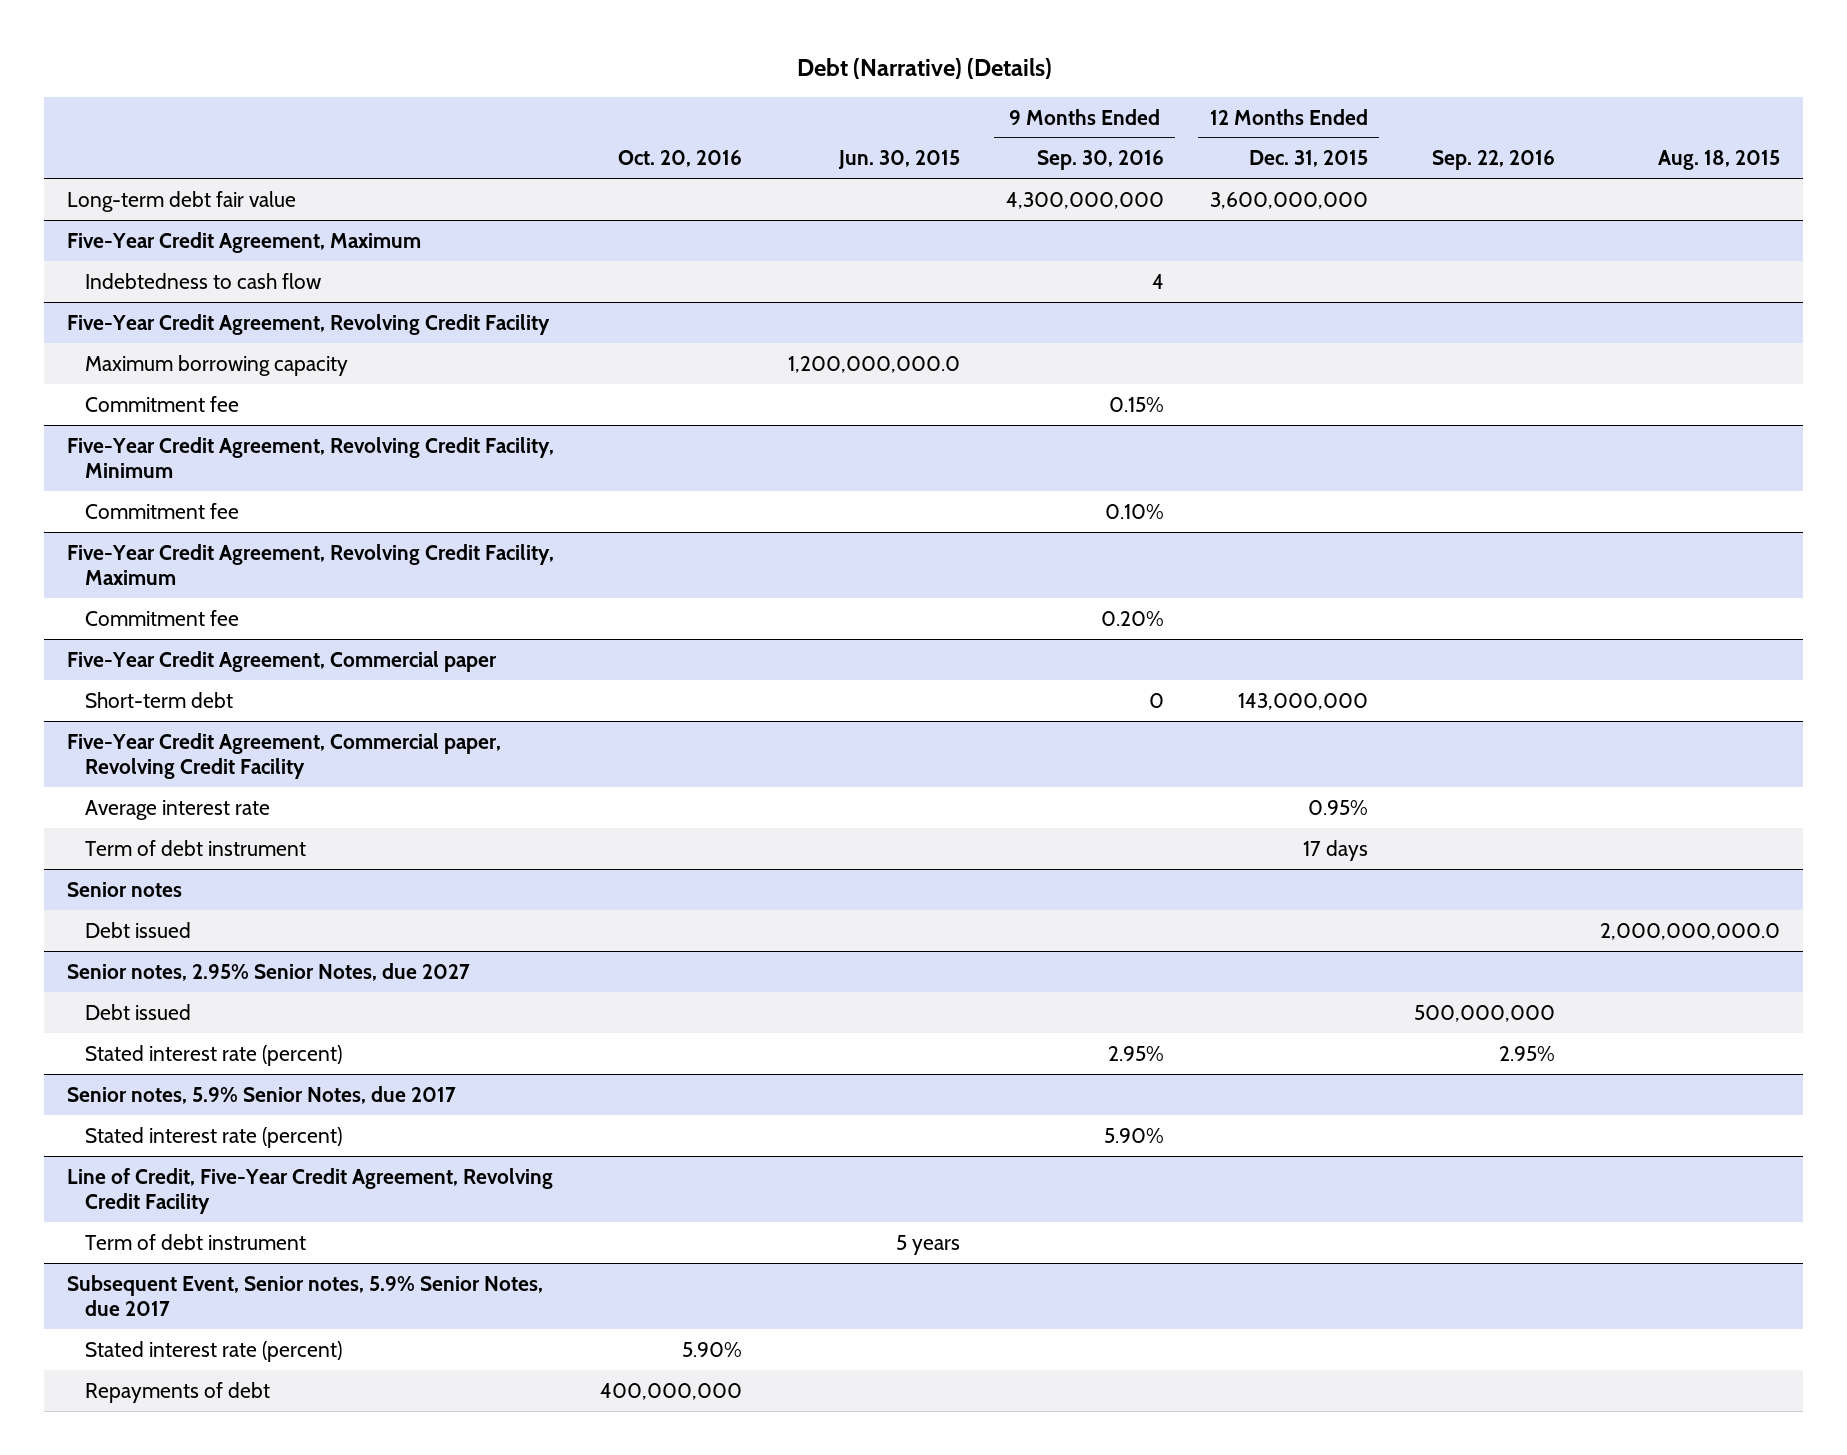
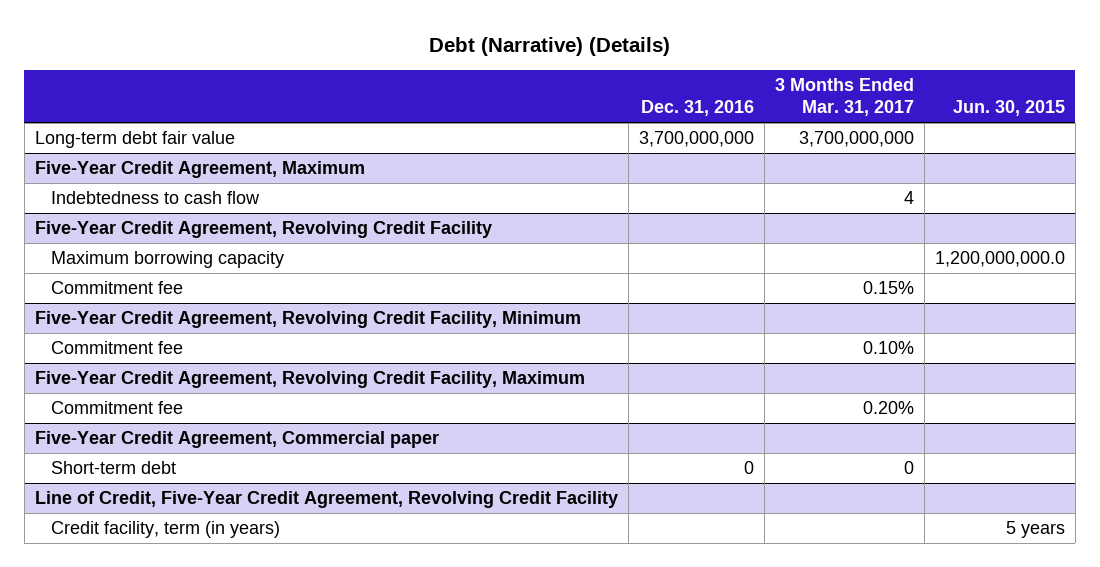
- | Oct. 20, 2016 | Jun. 30, 2015 | 9 Months Ended Sep. 30, 2016 | 12 Months Ended Dec. 31, 2015 | Sep. 22, 2016 | Aug. 18, 2015
+ | Dec. 31, 2016 | 3 Months Ended Mar. 31, 2017 | Jun. 30, 2015
- Five-Year Credit Agreement, Commercial paper, Revolving Credit Facility
- Average interest rate | | | | 0.95% | |
- Term of debt instrument | | | | 17 days | |
- Senior notes
- Debt issued | | | | | | 2,000,000,000.0
- Senior notes, 2.95% Senior Notes, due 2027
- Debt issued | | | | | 500,000,000 |
- Stated interest rate (percent) | | | 2.95% | | 2.95% |
- Senior notes, 5.9% Senior Notes, due 2017
- Stated interest rate (percent) | | | 5.90% | | |
@ Line of Credit, Five-Year Credit Agreement, Revolving Credit Facility
- Term of debt instrument | | 5 years | | | |
- Subsequent Event, Senior notes, 5.9% Senior Notes, due 2017
- Stated interest rate (percent) | 5.90% | | | | |
- Repayments of debt | 400,000,000 | | | | |
@ Line of Credit, Five-Year Credit Agreement, Revolving Credit Facility
+ Credit facility, term (in years) | | | 5 years

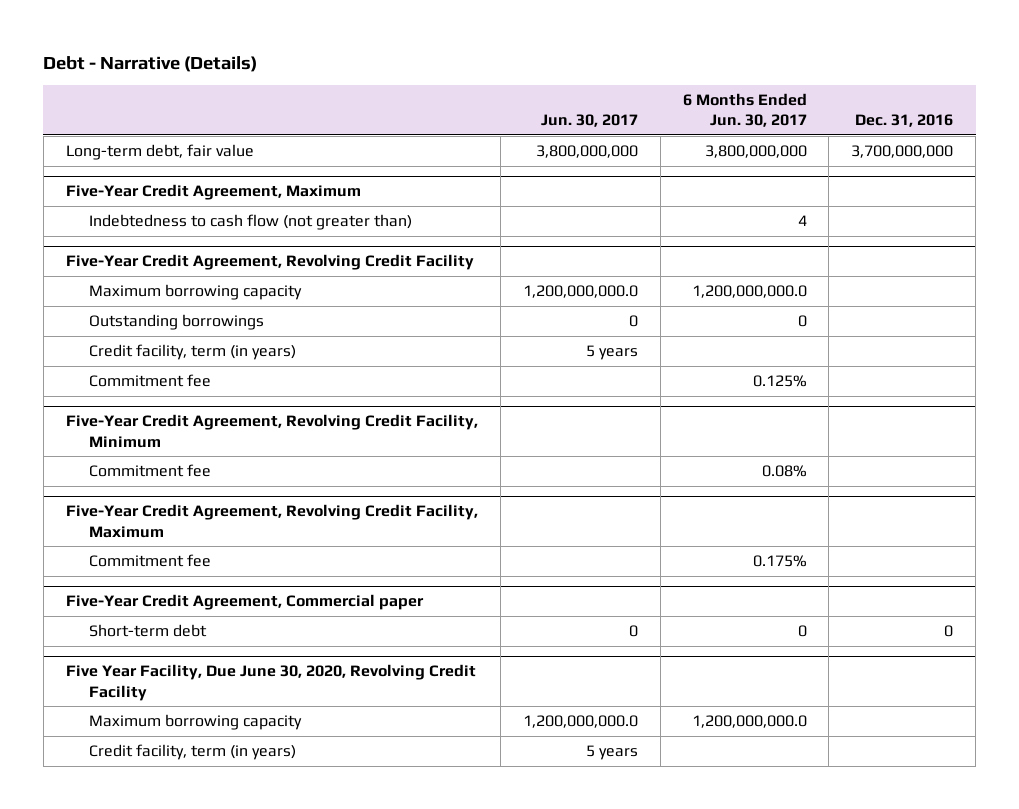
- Debt (Narrative) (Details)
+ Debt - Narrative (Details)
- | Dec. 31, 2016 | 3 Months Ended Mar. 31, 2017 | Jun. 30, 2015
+ | Jun. 30, 2017 | 6 Months Ended Jun. 30, 2017 | Dec. 31, 2016
- Long-term debt fair value | 3,700,000,000 | 3,700,000,000 |
+ Long-term debt, fair value | 3,800,000,000 | 3,800,000,000 | 3,700,000,000
@ Five-Year Credit Agreement, Maximum
- Indebtedness to cash flow | | 4 |
+ Indebtedness to cash flow (not greater than) | | 4 |
@ Five-Year Credit Agreement, Revolving Credit Facility
+ Outstanding borrowings | 0 | 0 |
+ Credit facility, term (in years) | 5 years | |
- Line of Credit, Five-Year Credit Agreement, Revolving Credit Facility
- Credit facility, term (in years) | | | 5 years
+ Five Year Facility, Due June 30, 2020, Revolving Credit Facility
+ Maximum borrowing capacity | 1,200,000,000.0 | 1,200,000,000.0 |
+ Credit facility, term (in years) | 5 years | |

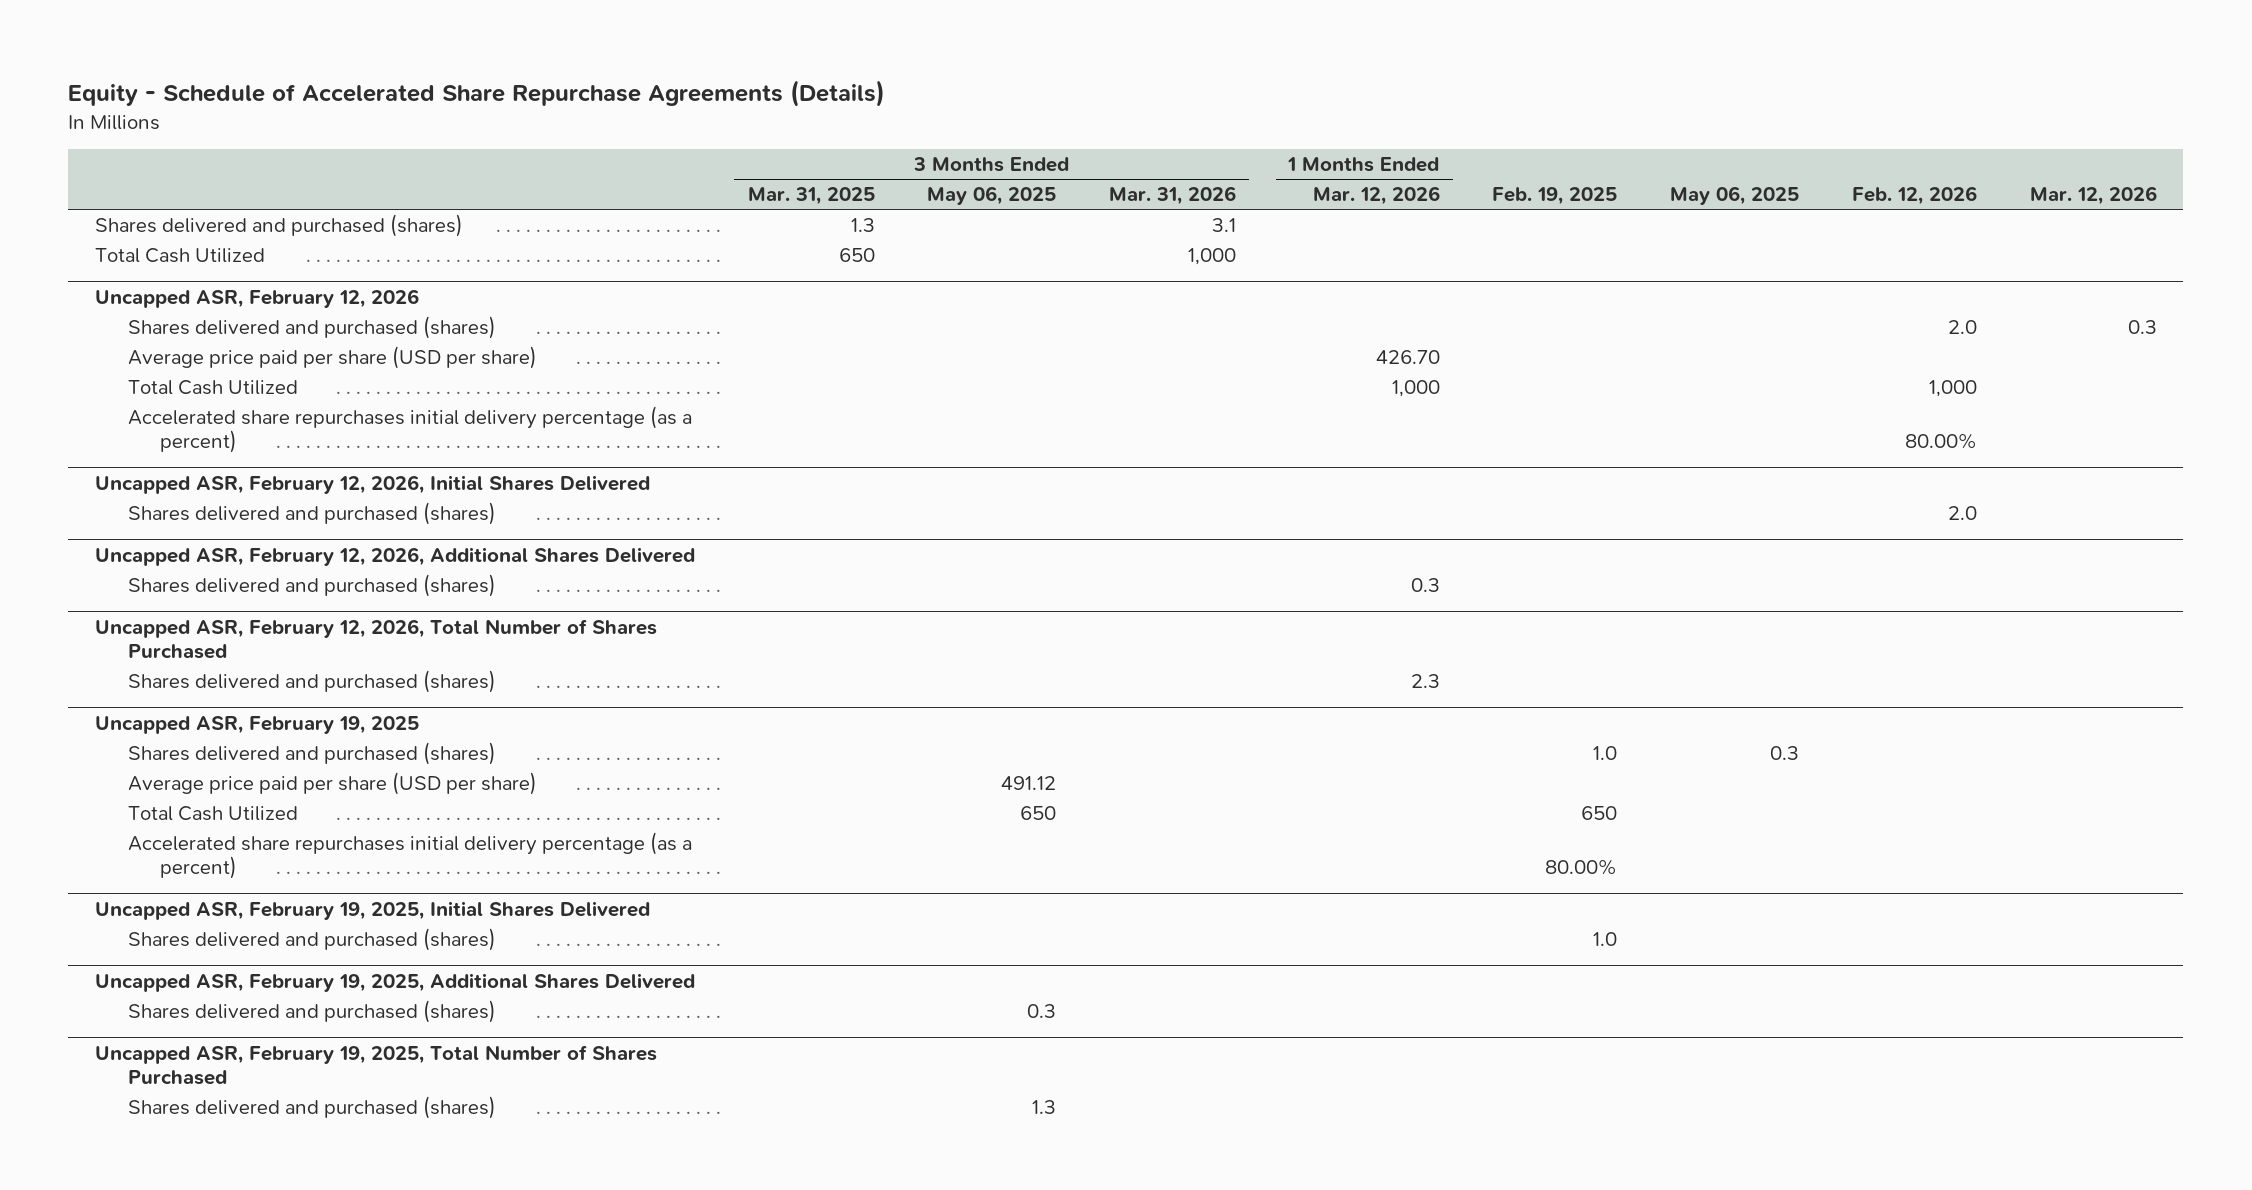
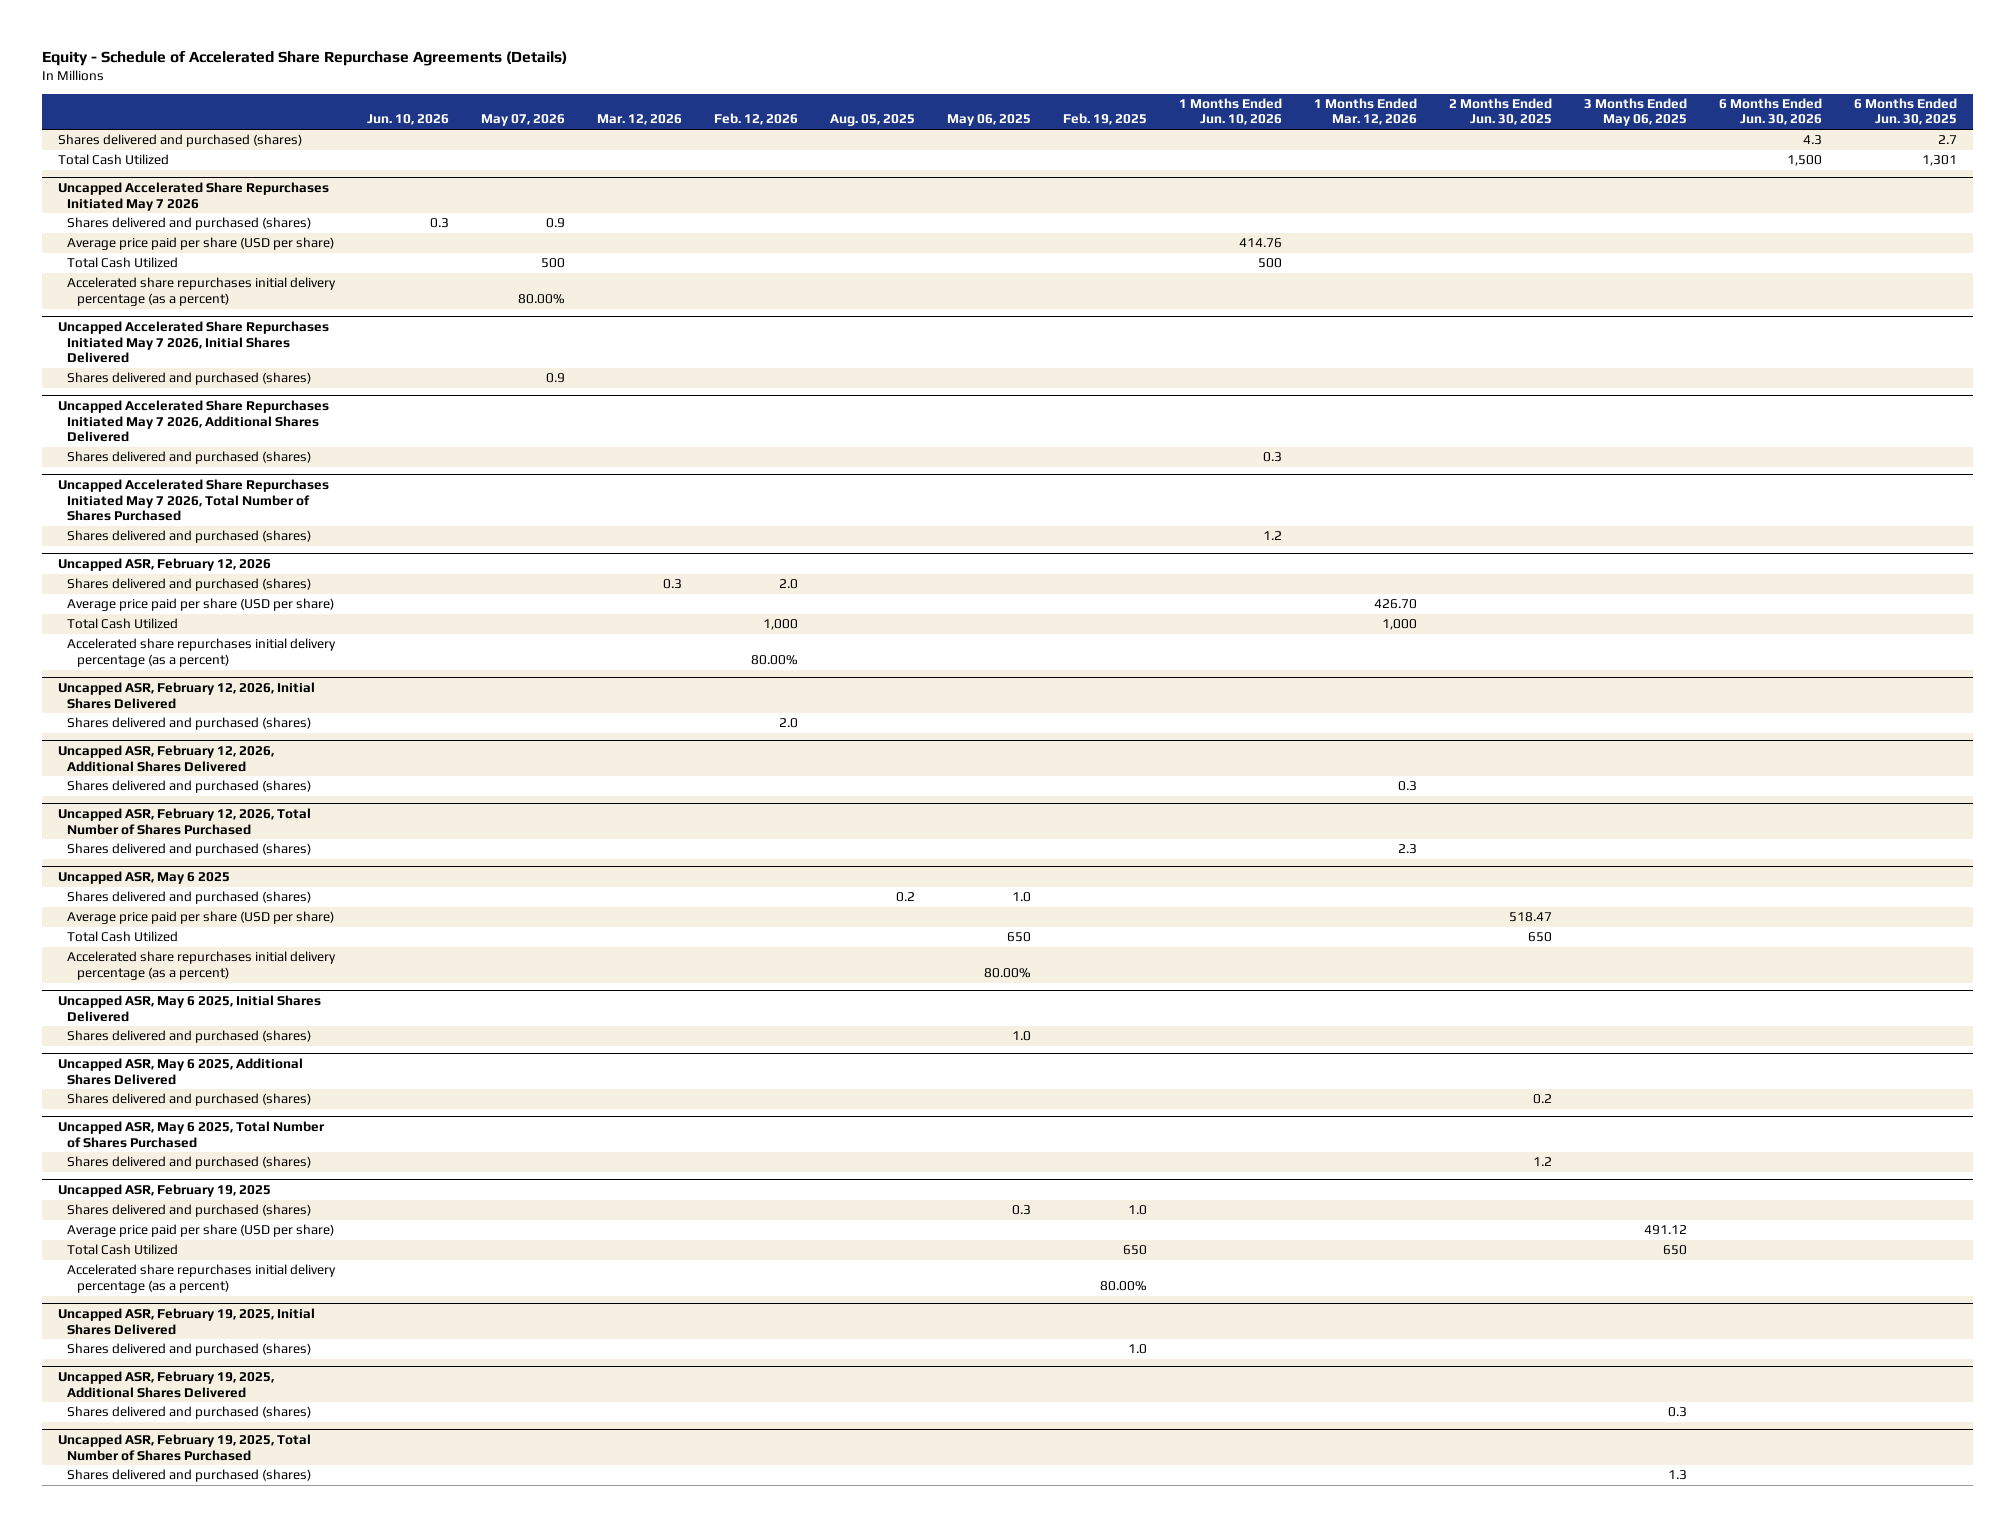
- | 3 Months Ended Mar. 31, 2025 | 3 Months Ended May 06, 2025 | 3 Months Ended Mar. 31, 2026 | 1 Months Ended Mar. 12, 2026 | Feb. 19, 2025 | May 06, 2025 | Feb. 12, 2026 | Mar. 12, 2026
+ | Jun. 10, 2026 | May 07, 2026 | Mar. 12, 2026 | Feb. 12, 2026 | Aug. 05, 2025 | May 06, 2025 | Feb. 19, 2025 | 1 Months Ended Jun. 10, 2026 | 1 Months Ended Mar. 12, 2026 | 2 Months Ended Jun. 30, 2025 | 3 Months Ended May 06, 2025 | 6 Months Ended Jun. 30, 2026 | 6 Months Ended Jun. 30, 2025
+ Uncapped Accelerated Share Repurchases Initiated May 7 2026
+ Shares delivered and purchased (shares) | 0.3 | 0.9 | | | | | | | | | | |
+ Average price paid per share (USD per share) | | | | | | | | 414.76 | | | | |
+ Total Cash Utilized | | 500 | | | | | | 500 | | | | |
+ Accelerated share repurchases initial delivery percentage (as a percent) | | 80.00% | | | | | | | | | | |
+ Uncapped Accelerated Share Repurchases Initiated May 7 2026, Initial Shares Delivered
+ Shares delivered and purchased (shares) | | 0.9 | | | | | | | | | | |
+ Uncapped Accelerated Share Repurchases Initiated May 7 2026, Additional Shares Delivered
+ Shares delivered and purchased (shares) | | | | | | | | 0.3 | | | | |
+ Uncapped Accelerated Share Repurchases Initiated May 7 2026, Total Number of Shares Purchased
+ Shares delivered and purchased (shares) | | | | | | | | 1.2 | | | | |
+ Uncapped ASR, May 6 2025
+ Shares delivered and purchased (shares) | | | | | 0.2 | 1.0 | | | | | | |
+ Average price paid per share (USD per share) | | | | | | | | | | 518.47 | | |
+ Total Cash Utilized | | | | | | 650 | | | | 650 | | |
+ Accelerated share repurchases initial delivery percentage (as a percent) | | | | | | 80.00% | | | | | | |
+ Uncapped ASR, May 6 2025, Initial Shares Delivered
+ Shares delivered and purchased (shares) | | | | | | 1.0 | | | | | | |
+ Uncapped ASR, May 6 2025, Additional Shares Delivered
+ Shares delivered and purchased (shares) | | | | | | | | | | 0.2 | | |
+ Uncapped ASR, May 6 2025, Total Number of Shares Purchased
+ Shares delivered and purchased (shares) | | | | | | | | | | 1.2 | | |

